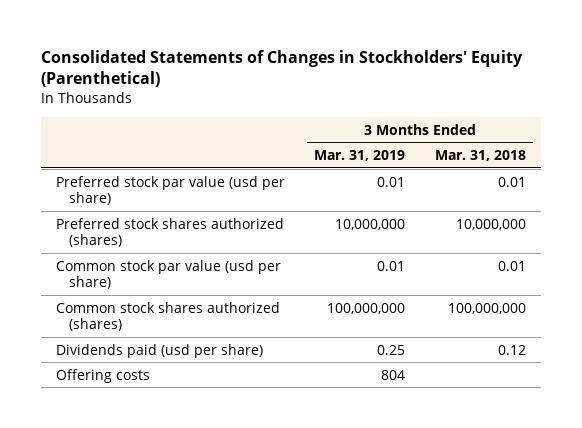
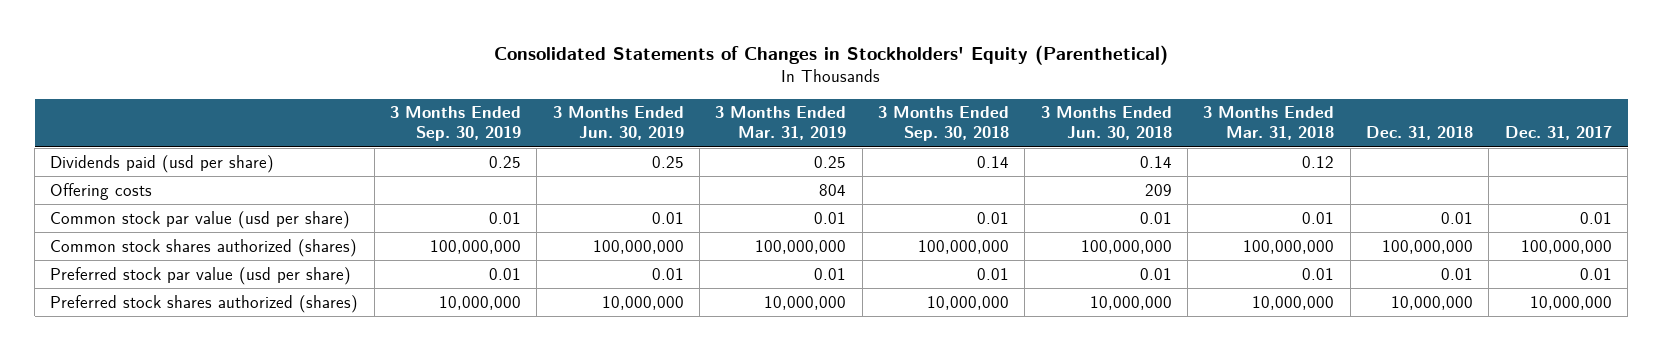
- | 3 Months Ended Mar. 31, 2019 | 3 Months Ended Mar. 31, 2018
+ | 3 Months Ended Sep. 30, 2019 | 3 Months Ended Jun. 30, 2019 | 3 Months Ended Mar. 31, 2019 | 3 Months Ended Sep. 30, 2018 | 3 Months Ended Jun. 30, 2018 | 3 Months Ended Mar. 31, 2018 | Dec. 31, 2018 | Dec. 31, 2017
moved down: Common stock par value (usd per share) | 0.01 | 0.01 | 0.01 | 0.01 | 0.01 | 0.01 | 0.01 | 0.01
moved down: Common stock shares authorized (shares) | 100,000,000 | 100,000,000 | 100,000,000 | 100,000,000 | 100,000,000 | 100,000,000 | 100,000,000 | 100,000,000
moved down: Preferred stock par value (usd per share) | 0.01 | 0.01 | 0.01 | 0.01 | 0.01 | 0.01 | 0.01 | 0.01
moved down: Preferred stock shares authorized (shares) | 10,000,000 | 10,000,000 | 10,000,000 | 10,000,000 | 10,000,000 | 10,000,000 | 10,000,000 | 10,000,000

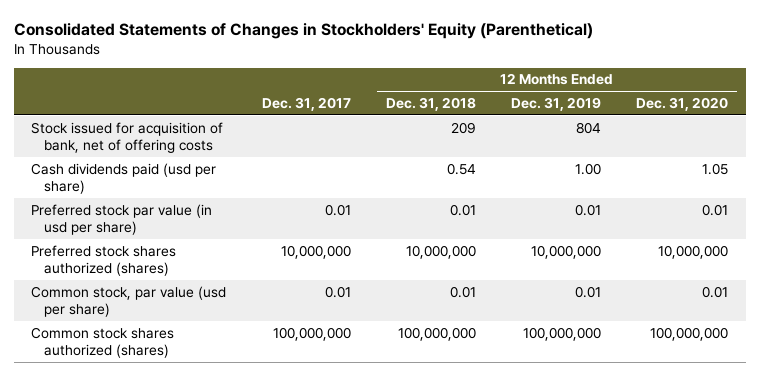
- | 3 Months Ended Sep. 30, 2019 | 3 Months Ended Jun. 30, 2019 | 3 Months Ended Mar. 31, 2019 | 3 Months Ended Sep. 30, 2018 | 3 Months Ended Jun. 30, 2018 | 3 Months Ended Mar. 31, 2018 | Dec. 31, 2018 | Dec. 31, 2017
+ | Dec. 31, 2017 | 12 Months Ended Dec. 31, 2018 | 12 Months Ended Dec. 31, 2019 | 12 Months Ended Dec. 31, 2020
- Dividends paid (usd per share) | 0.25 | 0.25 | 0.25 | 0.14 | 0.14 | 0.12 | |
- Offering costs | | | 804 | | 209 | | |
- Common stock par value (usd per share) | 0.01 | 0.01 | 0.01 | 0.01 | 0.01 | 0.01 | 0.01 | 0.01
- Preferred stock par value (usd per share) | 0.01 | 0.01 | 0.01 | 0.01 | 0.01 | 0.01 | 0.01 | 0.01
+ Stock issued for acquisition of bank, net of offering costs | | 209 | 804 |
+ Cash dividends paid (usd per share) | | 0.54 | 1.00 | 1.05
+ Preferred stock par value (in usd per share) | 0.01 | 0.01 | 0.01 | 0.01
+ Common stock, par value (usd per share) | 0.01 | 0.01 | 0.01 | 0.01
moved down: Common stock shares authorized (shares) | 100,000,000 | 100,000,000 | 100,000,000 | 100,000,000

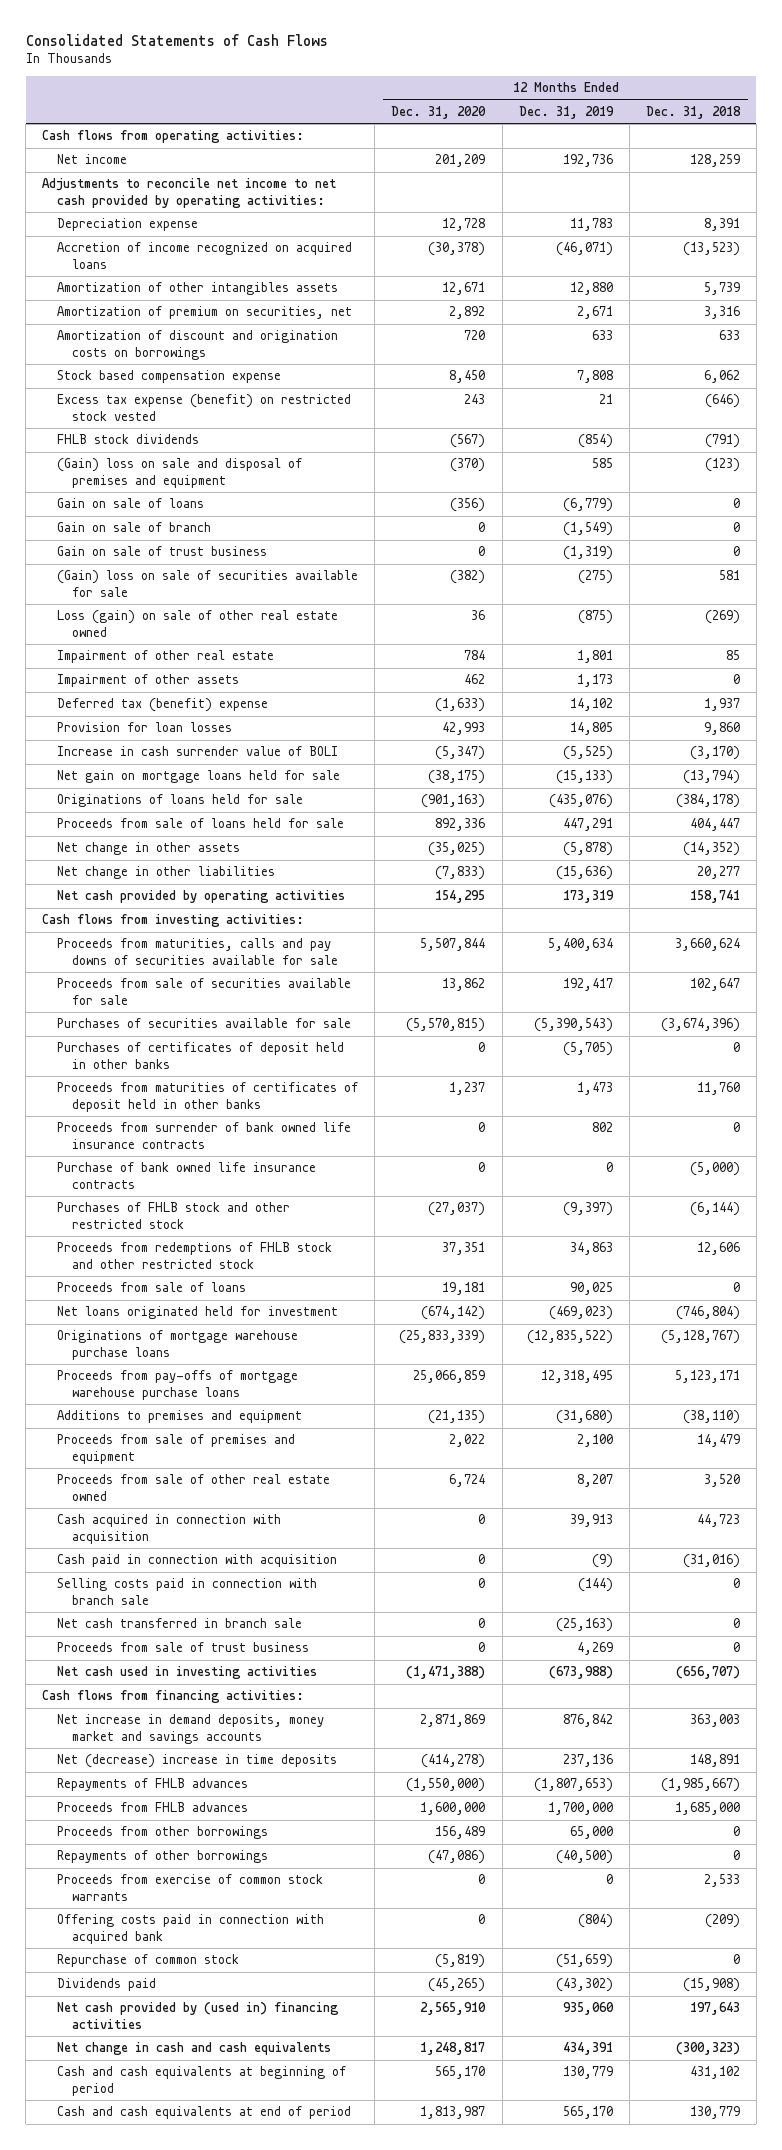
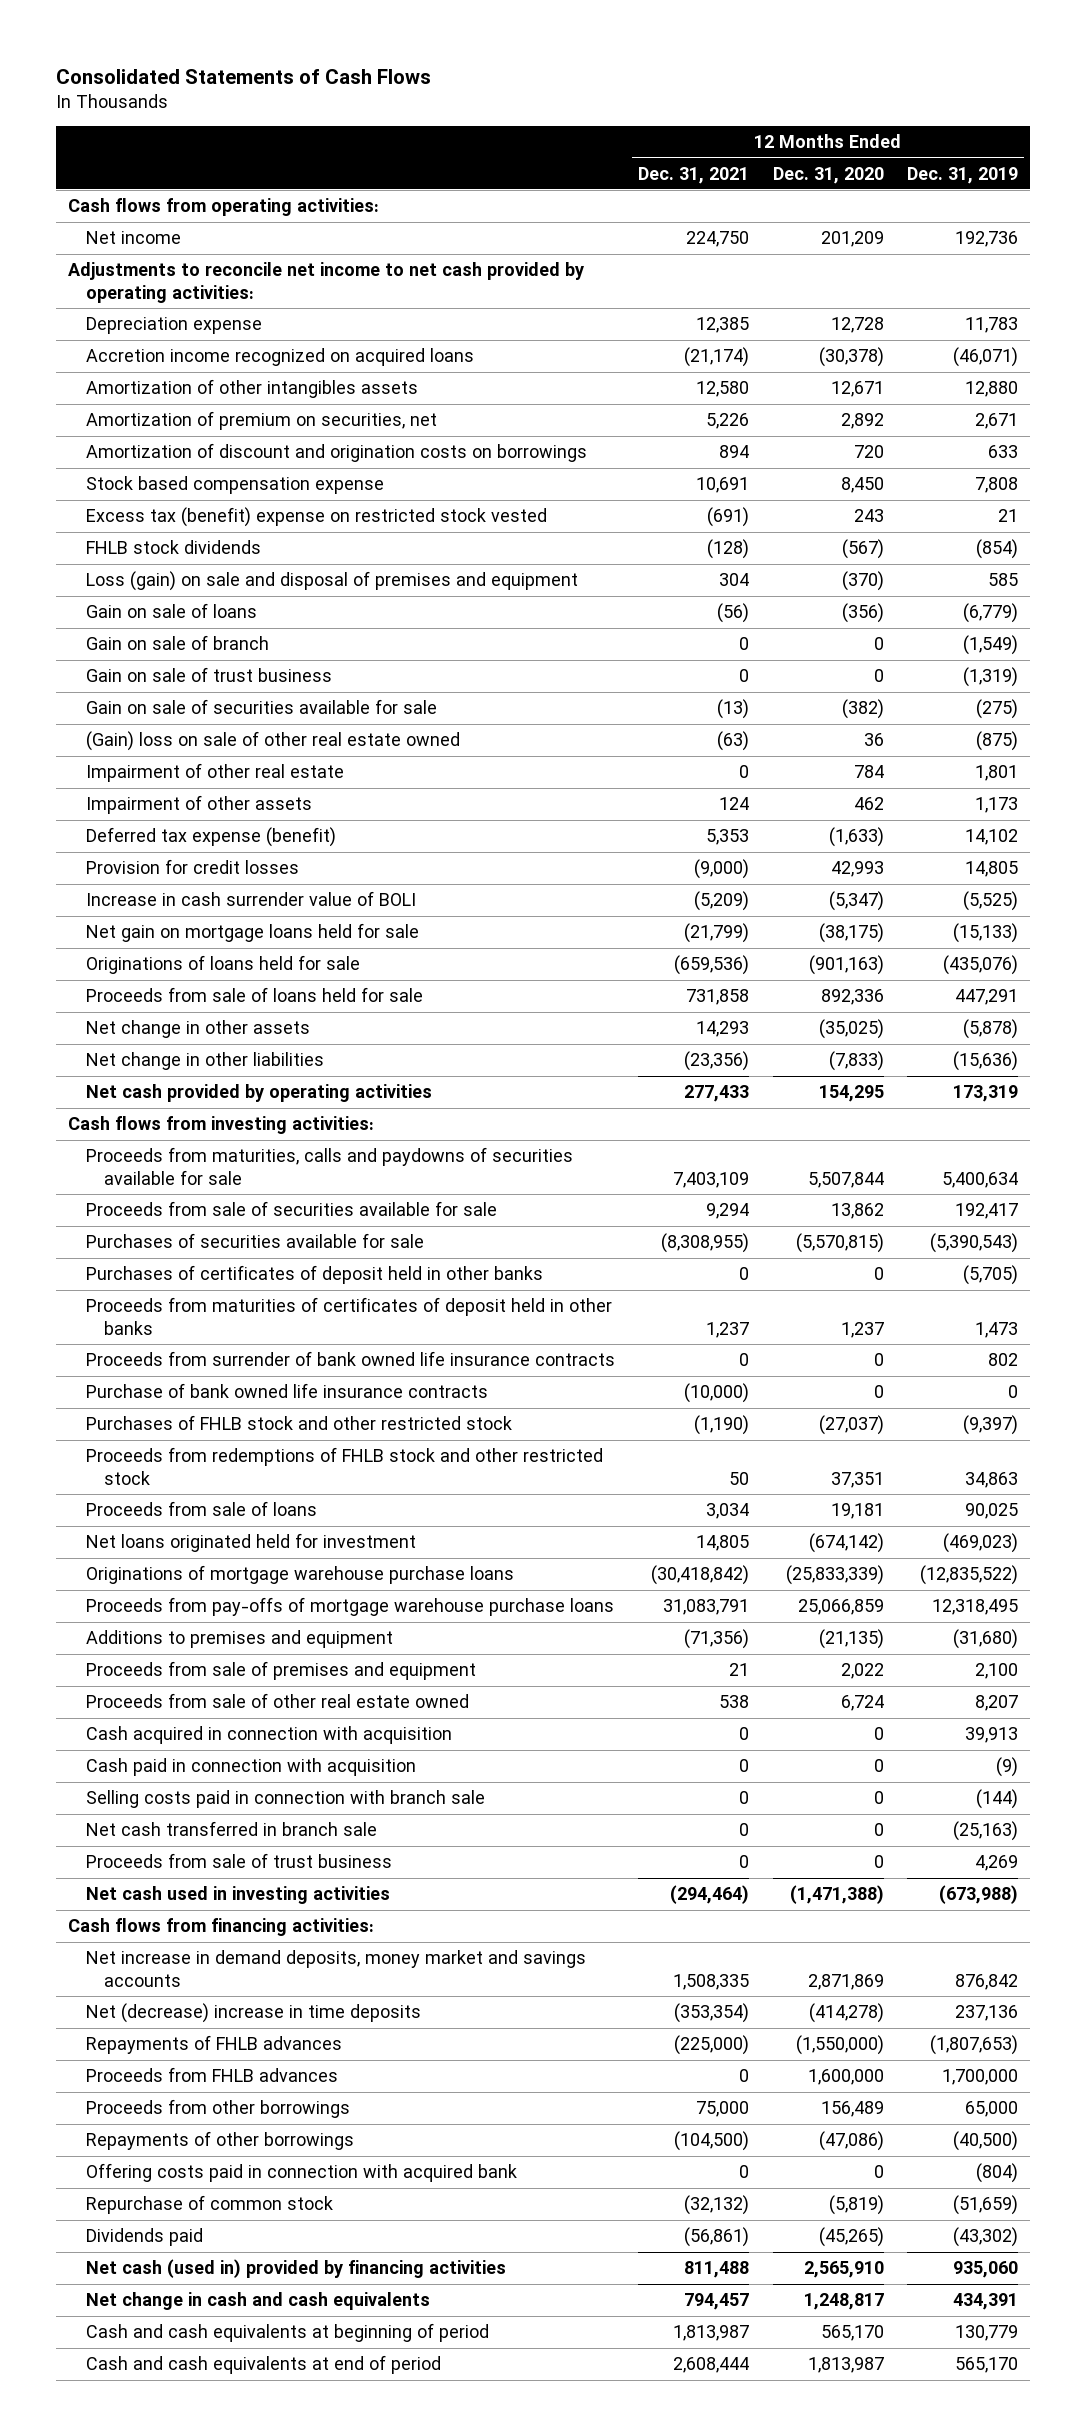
- | 12 Months Ended Dec. 31, 2020 | 12 Months Ended Dec. 31, 2019 | 12 Months Ended Dec. 31, 2018
+ | 12 Months Ended Dec. 31, 2021 | 12 Months Ended Dec. 31, 2020 | 12 Months Ended Dec. 31, 2019
- Accretion of income recognized on acquired loans | (30,378) | (46,071) | (13,523)
+ Accretion income recognized on acquired loans | (21,174) | (30,378) | (46,071)
- Excess tax expense (benefit) on restricted stock vested | 243 | 21 | (646)
+ Excess tax (benefit) expense on restricted stock vested | (691) | 243 | 21
- (Gain) loss on sale and disposal of premises and equipment | (370) | 585 | (123)
+ Loss (gain) on sale and disposal of premises and equipment | 304 | (370) | 585
- (Gain) loss on sale of securities available for sale | (382) | (275) | 581
- Loss (gain) on sale of other real estate owned | 36 | (875) | (269)
+ Gain on sale of securities available for sale | (13) | (382) | (275)
+ (Gain) loss on sale of other real estate owned | (63) | 36 | (875)
- Deferred tax (benefit) expense | (1,633) | 14,102 | 1,937
- Provision for loan losses | 42,993 | 14,805 | 9,860
+ Deferred tax expense (benefit) | 5,353 | (1,633) | 14,102
+ Provision for credit losses | (9,000) | 42,993 | 14,805
- Proceeds from maturities, calls and pay downs of securities available for sale | 5,507,844 | 5,400,634 | 3,660,624
+ Proceeds from maturities, calls and paydowns of securities available for sale | 7,403,109 | 5,507,844 | 5,400,634
- Proceeds from exercise of common stock warrants | 0 | 0 | 2,533
- Net cash provided by (used in) financing activities | 2,565,910 | 935,060 | 197,643
+ Net cash (used in) provided by financing activities | 811,488 | 2,565,910 | 935,060

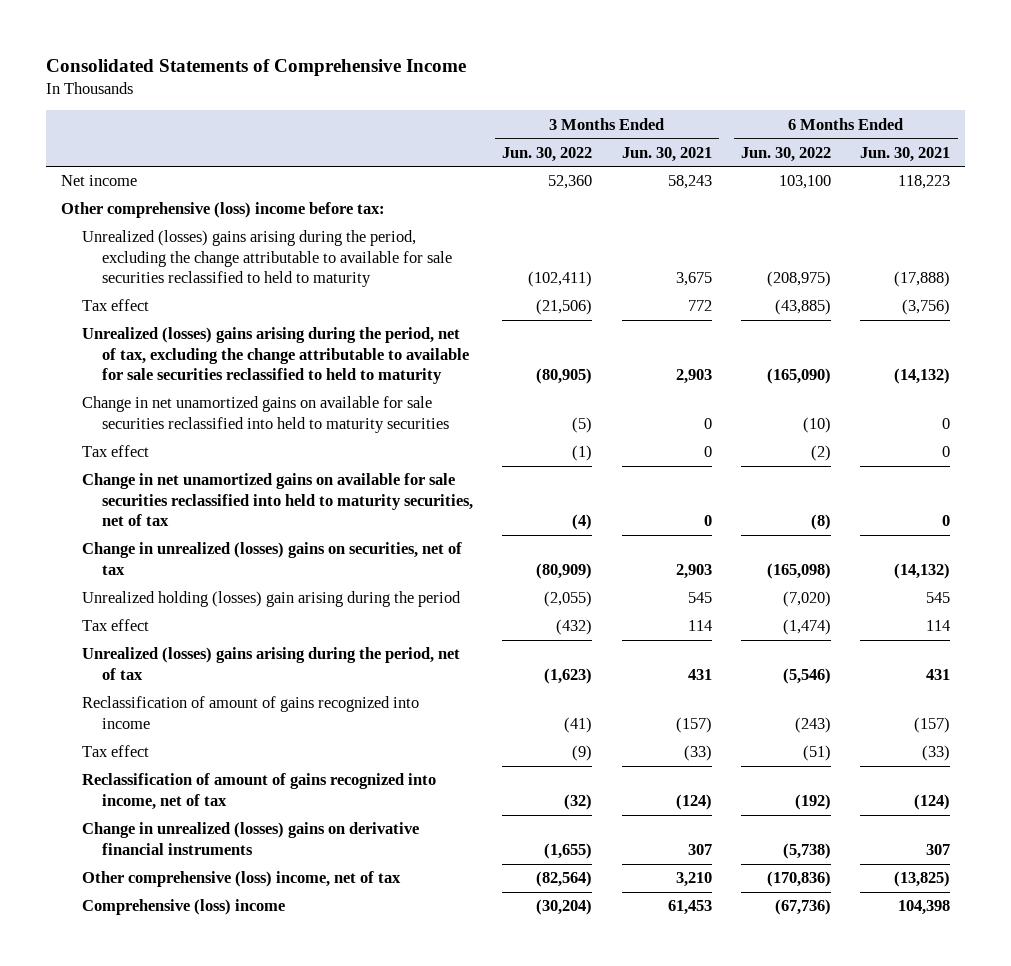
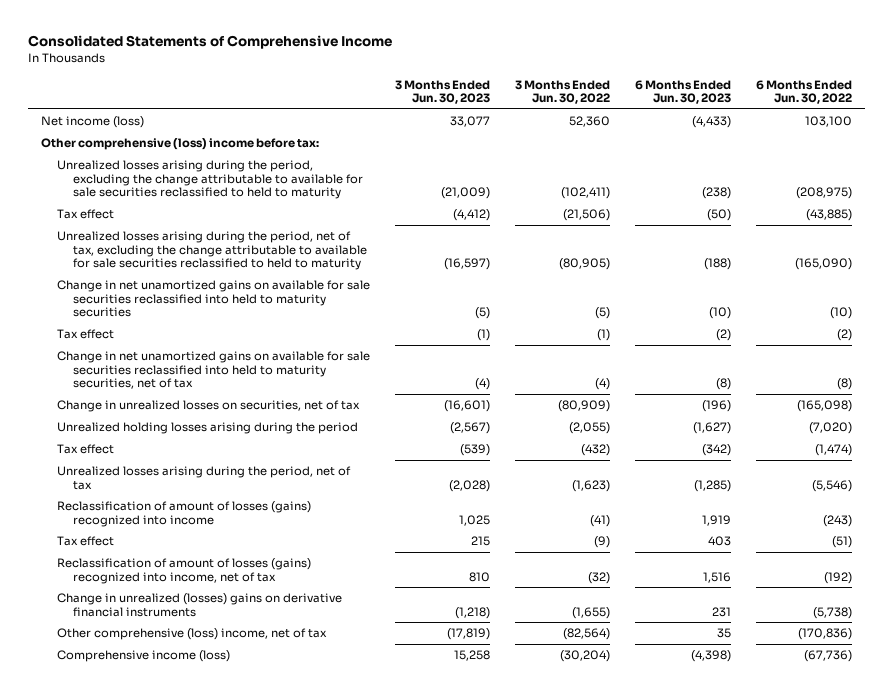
- | 3 Months Ended Jun. 30, 2022 | 3 Months Ended Jun. 30, 2021 | 6 Months Ended Jun. 30, 2022 | 6 Months Ended Jun. 30, 2021
+ | 3 Months Ended Jun. 30, 2023 | 3 Months Ended Jun. 30, 2022 | 6 Months Ended Jun. 30, 2023 | 6 Months Ended Jun. 30, 2022
- Net income | 52,360 | 58,243 | 103,100 | 118,223
+ Net income (loss) | 33,077 | 52,360 | (4,433) | 103,100
- Unrealized (losses) gains arising during the period, excluding the change attributable to available for sale securities reclassified to held to maturity | (102,411) | 3,675 | (208,975) | (17,888)
+ Unrealized losses arising during the period, excluding the change attributable to available for sale securities reclassified to held to maturity | (21,009) | (102,411) | (238) | (208,975)
- Unrealized (losses) gains arising during the period, net of tax, excluding the change attributable to available for sale securities reclassified to held to maturity | (80,905) | 2,903 | (165,090) | (14,132)
+ Unrealized losses arising during the period, net of tax, excluding the change attributable to available for sale securities reclassified to held to maturity | (16,597) | (80,905) | (188) | (165,090)
- Change in unrealized (losses) gains on securities, net of tax | (80,909) | 2,903 | (165,098) | (14,132)
- Unrealized holding (losses) gain arising during the period | (2,055) | 545 | (7,020) | 545
+ Change in unrealized losses on securities, net of tax | (16,601) | (80,909) | (196) | (165,098)
+ Unrealized holding losses arising during the period | (2,567) | (2,055) | (1,627) | (7,020)
- Unrealized (losses) gains arising during the period, net of tax | (1,623) | 431 | (5,546) | 431
- Reclassification of amount of gains recognized into income | (41) | (157) | (243) | (157)
+ Unrealized losses arising during the period, net of tax | (2,028) | (1,623) | (1,285) | (5,546)
+ Reclassification of amount of losses (gains) recognized into income | 1,025 | (41) | 1,919 | (243)
- Reclassification of amount of gains recognized into income, net of tax | (32) | (124) | (192) | (124)
+ Reclassification of amount of losses (gains) recognized into income, net of tax | 810 | (32) | 1,516 | (192)
- Comprehensive (loss) income | (30,204) | 61,453 | (67,736) | 104,398
+ Comprehensive income (loss) | 15,258 | (30,204) | (4,398) | (67,736)

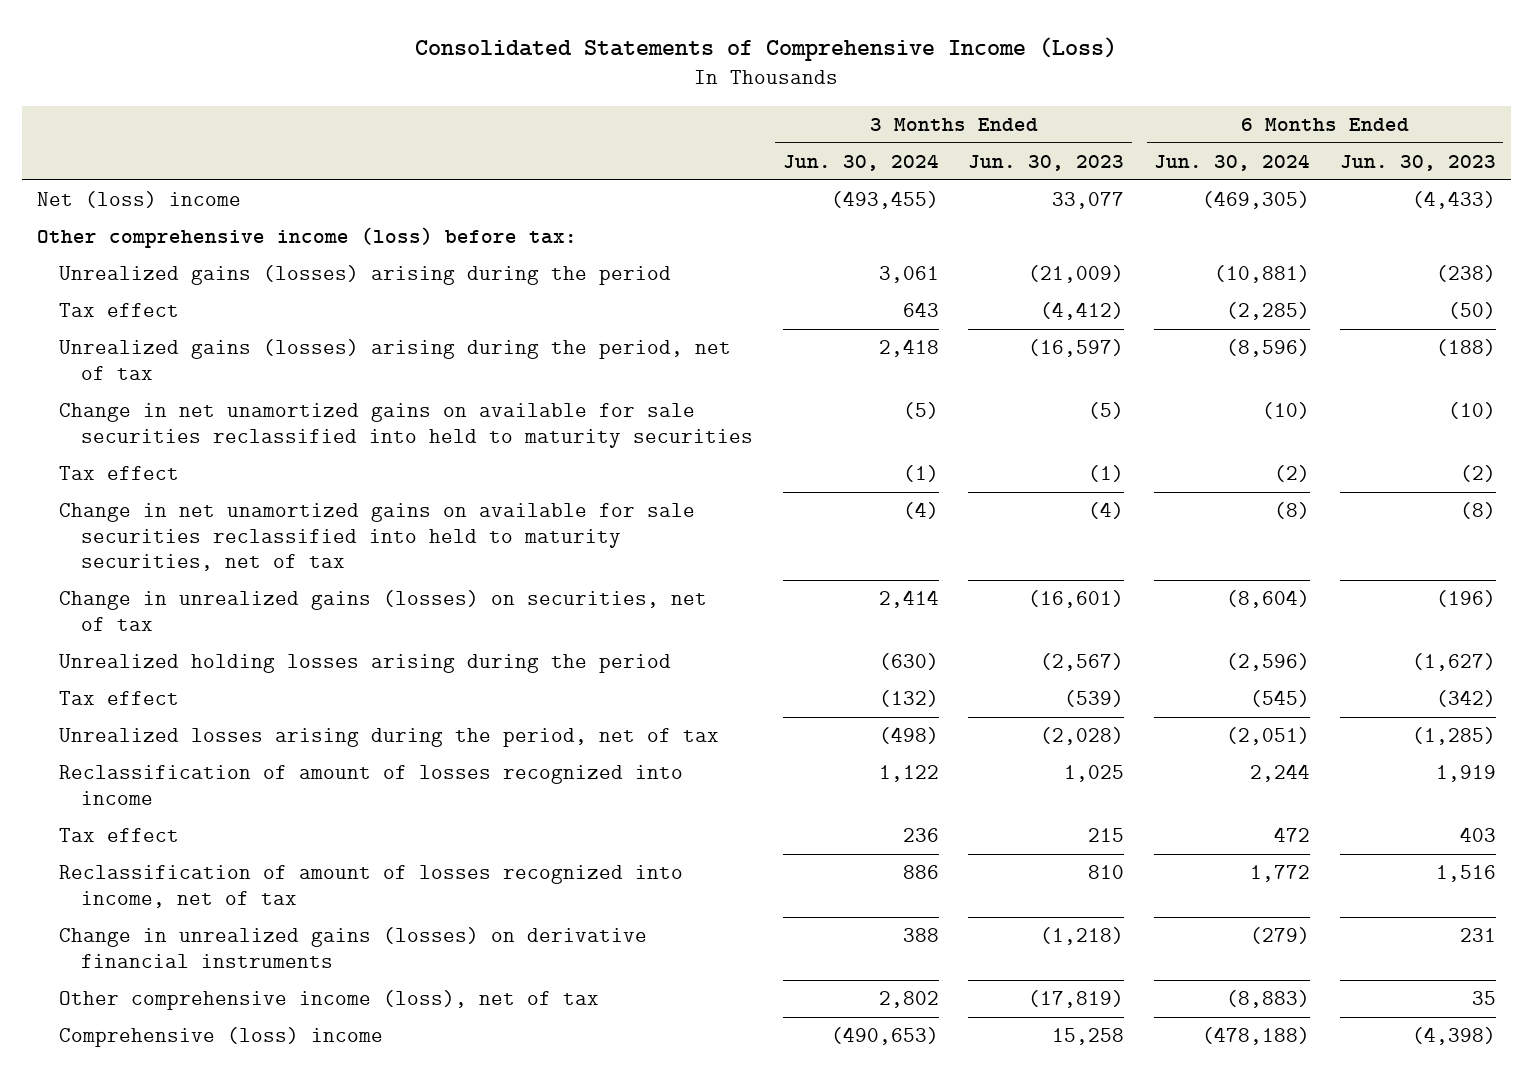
- Consolidated Statements of Comprehensive Income
+ Consolidated Statements of Comprehensive Income (Loss)
- | 3 Months Ended Jun. 30, 2023 | 3 Months Ended Jun. 30, 2022 | 6 Months Ended Jun. 30, 2023 | 6 Months Ended Jun. 30, 2022
+ | 3 Months Ended Jun. 30, 2024 | 3 Months Ended Jun. 30, 2023 | 6 Months Ended Jun. 30, 2024 | 6 Months Ended Jun. 30, 2023
- Net income (loss) | 33,077 | 52,360 | (4,433) | 103,100
- Other comprehensive (loss) income before tax:
- Unrealized losses arising during the period, excluding the change attributable to available for sale securities reclassified to held to maturity | (21,009) | (102,411) | (238) | (208,975)
+ Net (loss) income | (493,455) | 33,077 | (469,305) | (4,433)
+ Other comprehensive income (loss) before tax:
+ Unrealized gains (losses) arising during the period | 3,061 | (21,009) | (10,881) | (238)
- Unrealized losses arising during the period, net of tax, excluding the change attributable to available for sale securities reclassified to held to maturity | (16,597) | (80,905) | (188) | (165,090)
+ Unrealized gains (losses) arising during the period, net of tax | 2,418 | (16,597) | (8,596) | (188)
- Change in unrealized losses on securities, net of tax | (16,601) | (80,909) | (196) | (165,098)
+ Change in unrealized gains (losses) on securities, net of tax | 2,414 | (16,601) | (8,604) | (196)
- Reclassification of amount of losses (gains) recognized into income | 1,025 | (41) | 1,919 | (243)
+ Reclassification of amount of losses recognized into income | 1,122 | 1,025 | 2,244 | 1,919
- Reclassification of amount of losses (gains) recognized into income, net of tax | 810 | (32) | 1,516 | (192)
- Change in unrealized (losses) gains on derivative financial instruments | (1,218) | (1,655) | 231 | (5,738)
- Other comprehensive (loss) income, net of tax | (17,819) | (82,564) | 35 | (170,836)
- Comprehensive income (loss) | 15,258 | (30,204) | (4,398) | (67,736)
+ Reclassification of amount of losses recognized into income, net of tax | 886 | 810 | 1,772 | 1,516
+ Change in unrealized gains (losses) on derivative financial instruments | 388 | (1,218) | (279) | 231
+ Other comprehensive income (loss), net of tax | 2,802 | (17,819) | (8,883) | 35
+ Comprehensive (loss) income | (490,653) | 15,258 | (478,188) | (4,398)

